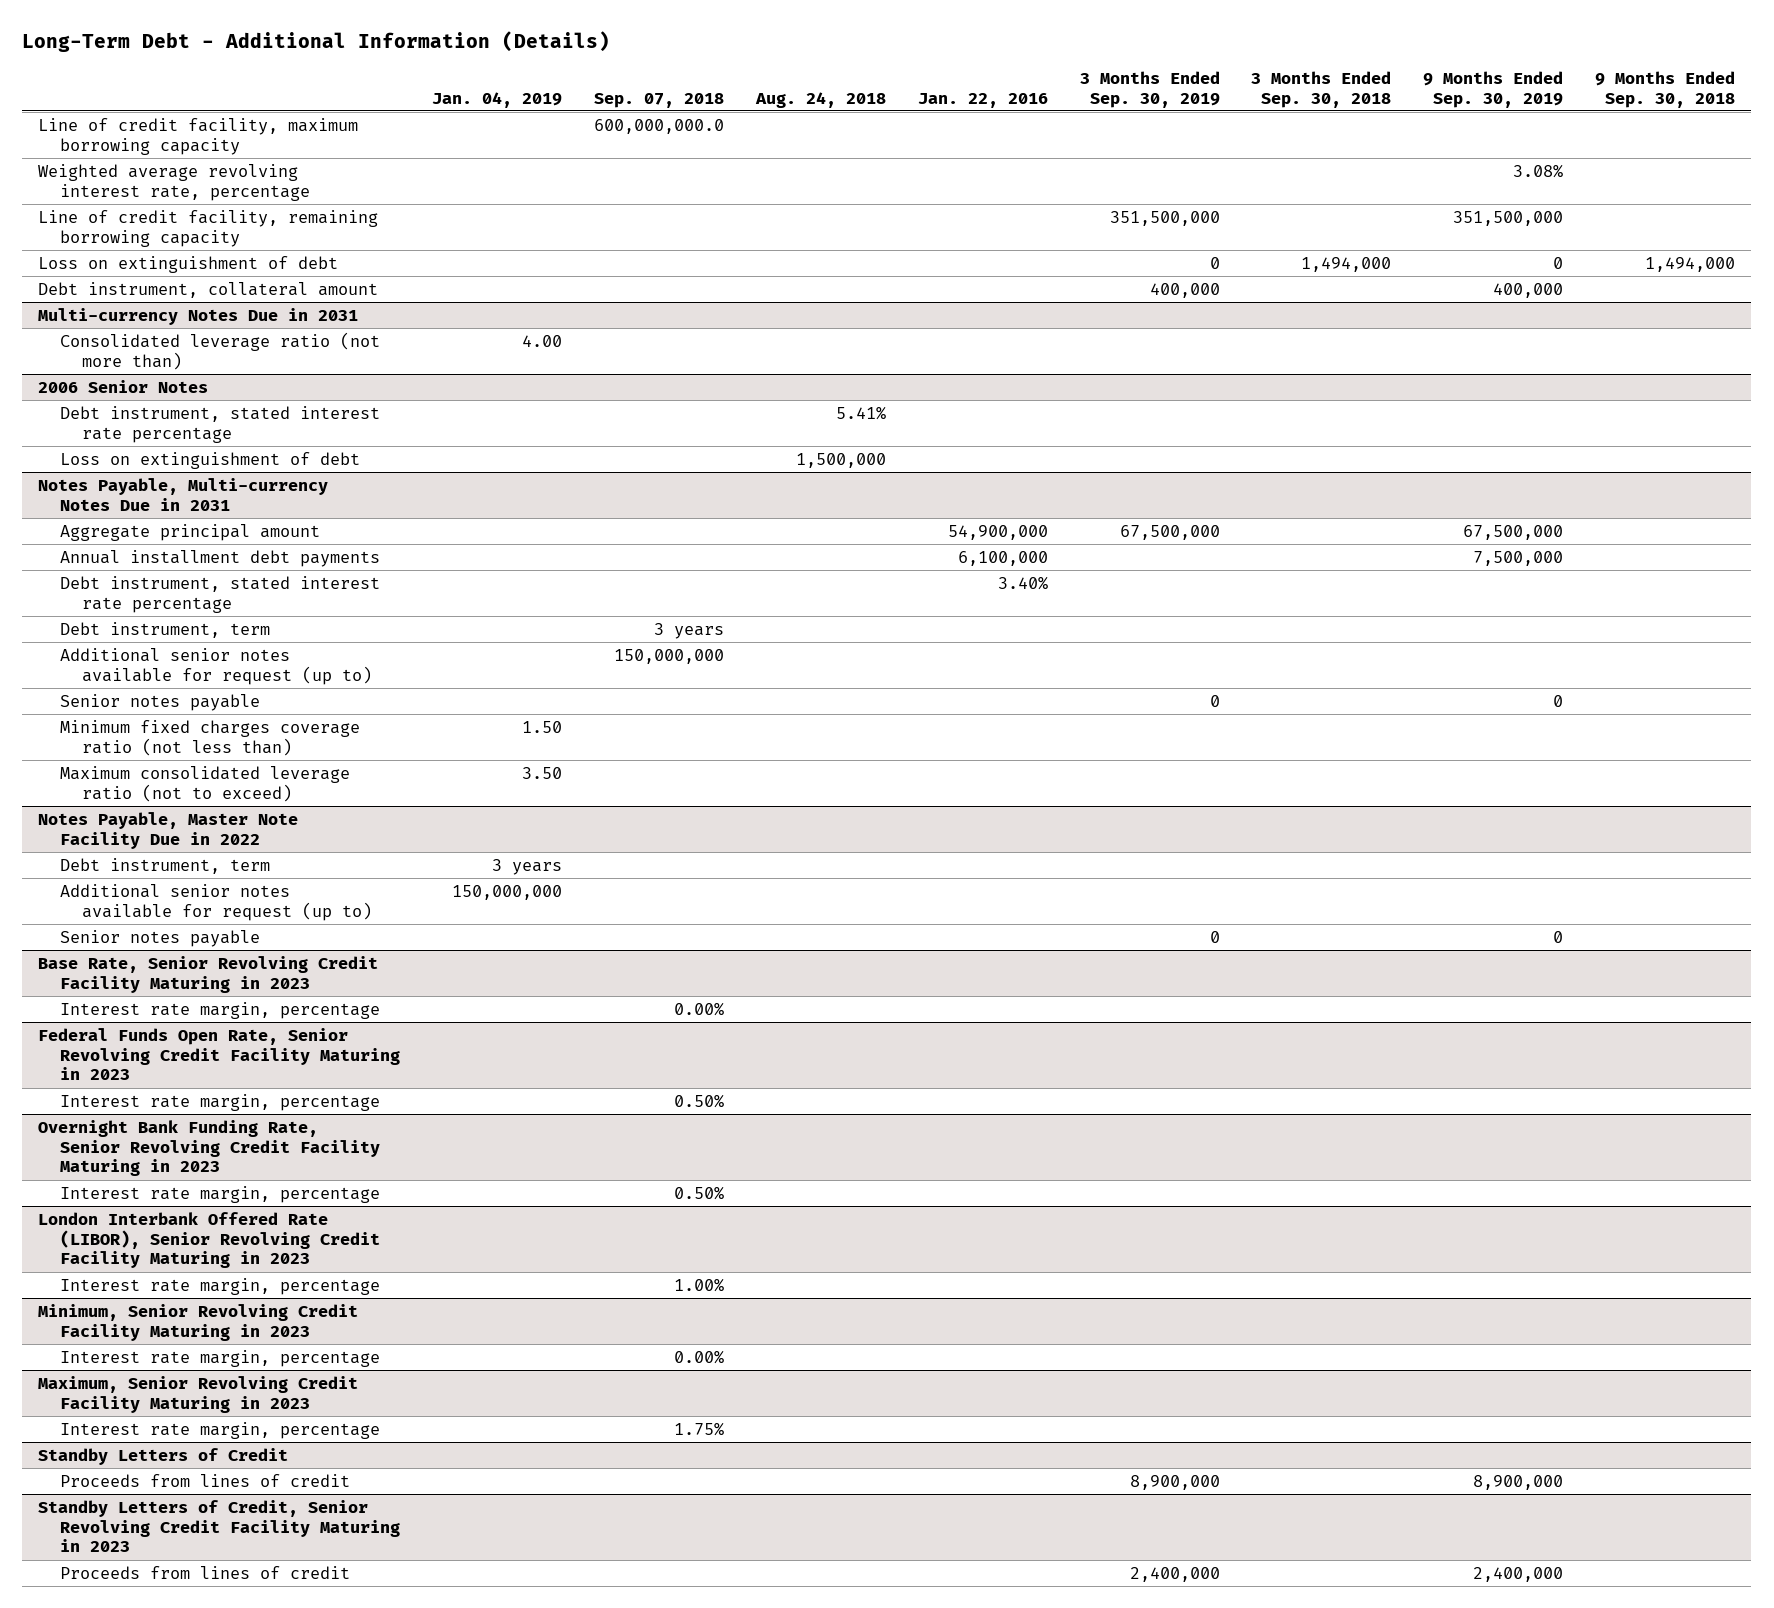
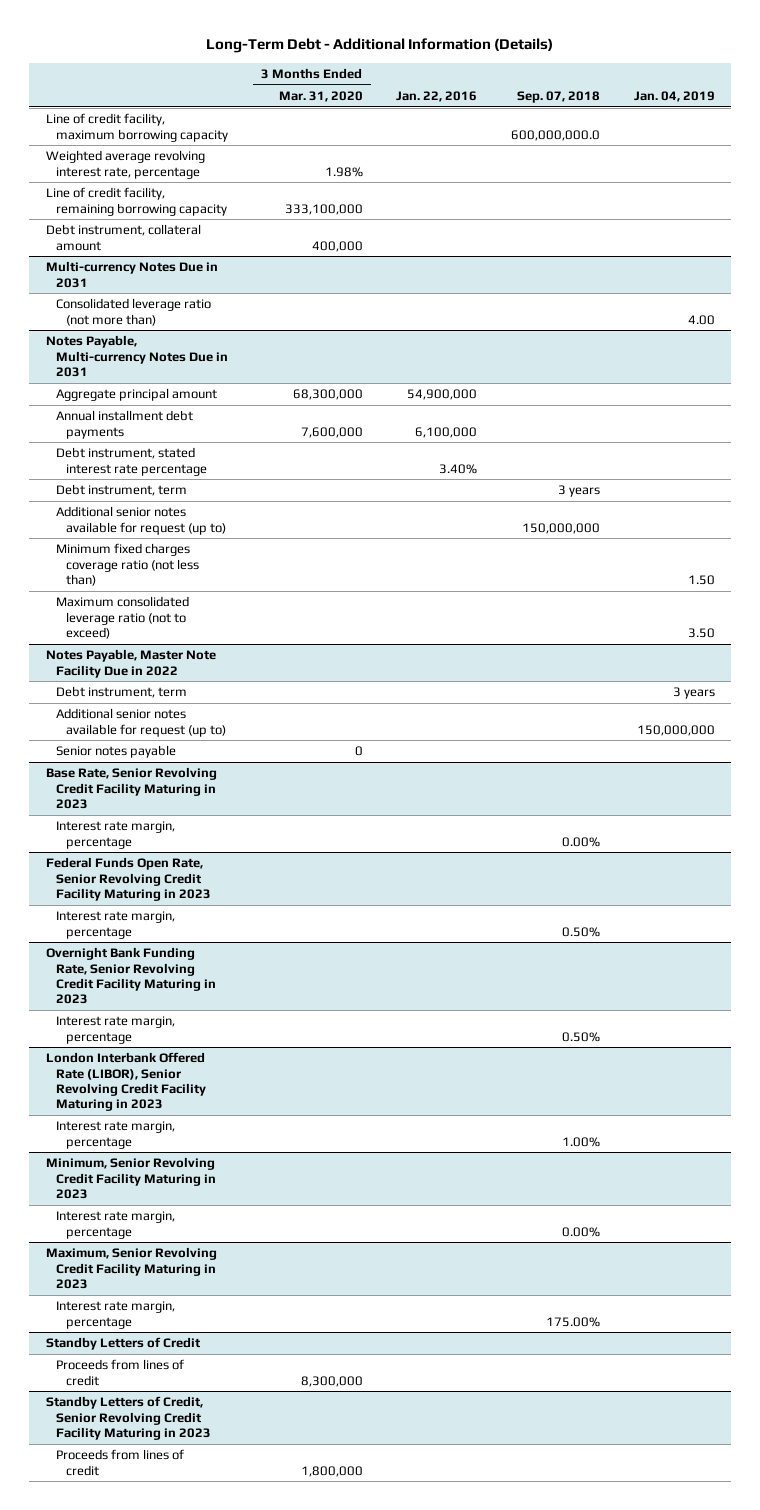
- | Jan. 04, 2019 | Sep. 07, 2018 | Aug. 24, 2018 | Jan. 22, 2016 | 3 Months Ended Sep. 30, 2019 | 3 Months Ended Sep. 30, 2018 | 9 Months Ended Sep. 30, 2019 | 9 Months Ended Sep. 30, 2018
+ | 3 Months Ended Mar. 31, 2020 | Jan. 22, 2016 | Sep. 07, 2018 | Jan. 04, 2019
- Loss on extinguishment of debt | | | | | 0 | 1,494,000 | 0 | 1,494,000
- 2006 Senior Notes
- Debt instrument, stated interest rate percentage | | | 5.41% | | | | |
- Loss on extinguishment of debt | | | 1,500,000 | | | | |
@ Notes Payable, Multi-currency Notes Due in 2031
- Senior notes payable | | | | | 0 | | 0 |
@ Maximum, Senior Revolving Credit Facility Maturing in 2023
- Interest rate margin, percentage | | 1.75% | | | | | |
+ Interest rate margin, percentage | | | 175.00% |

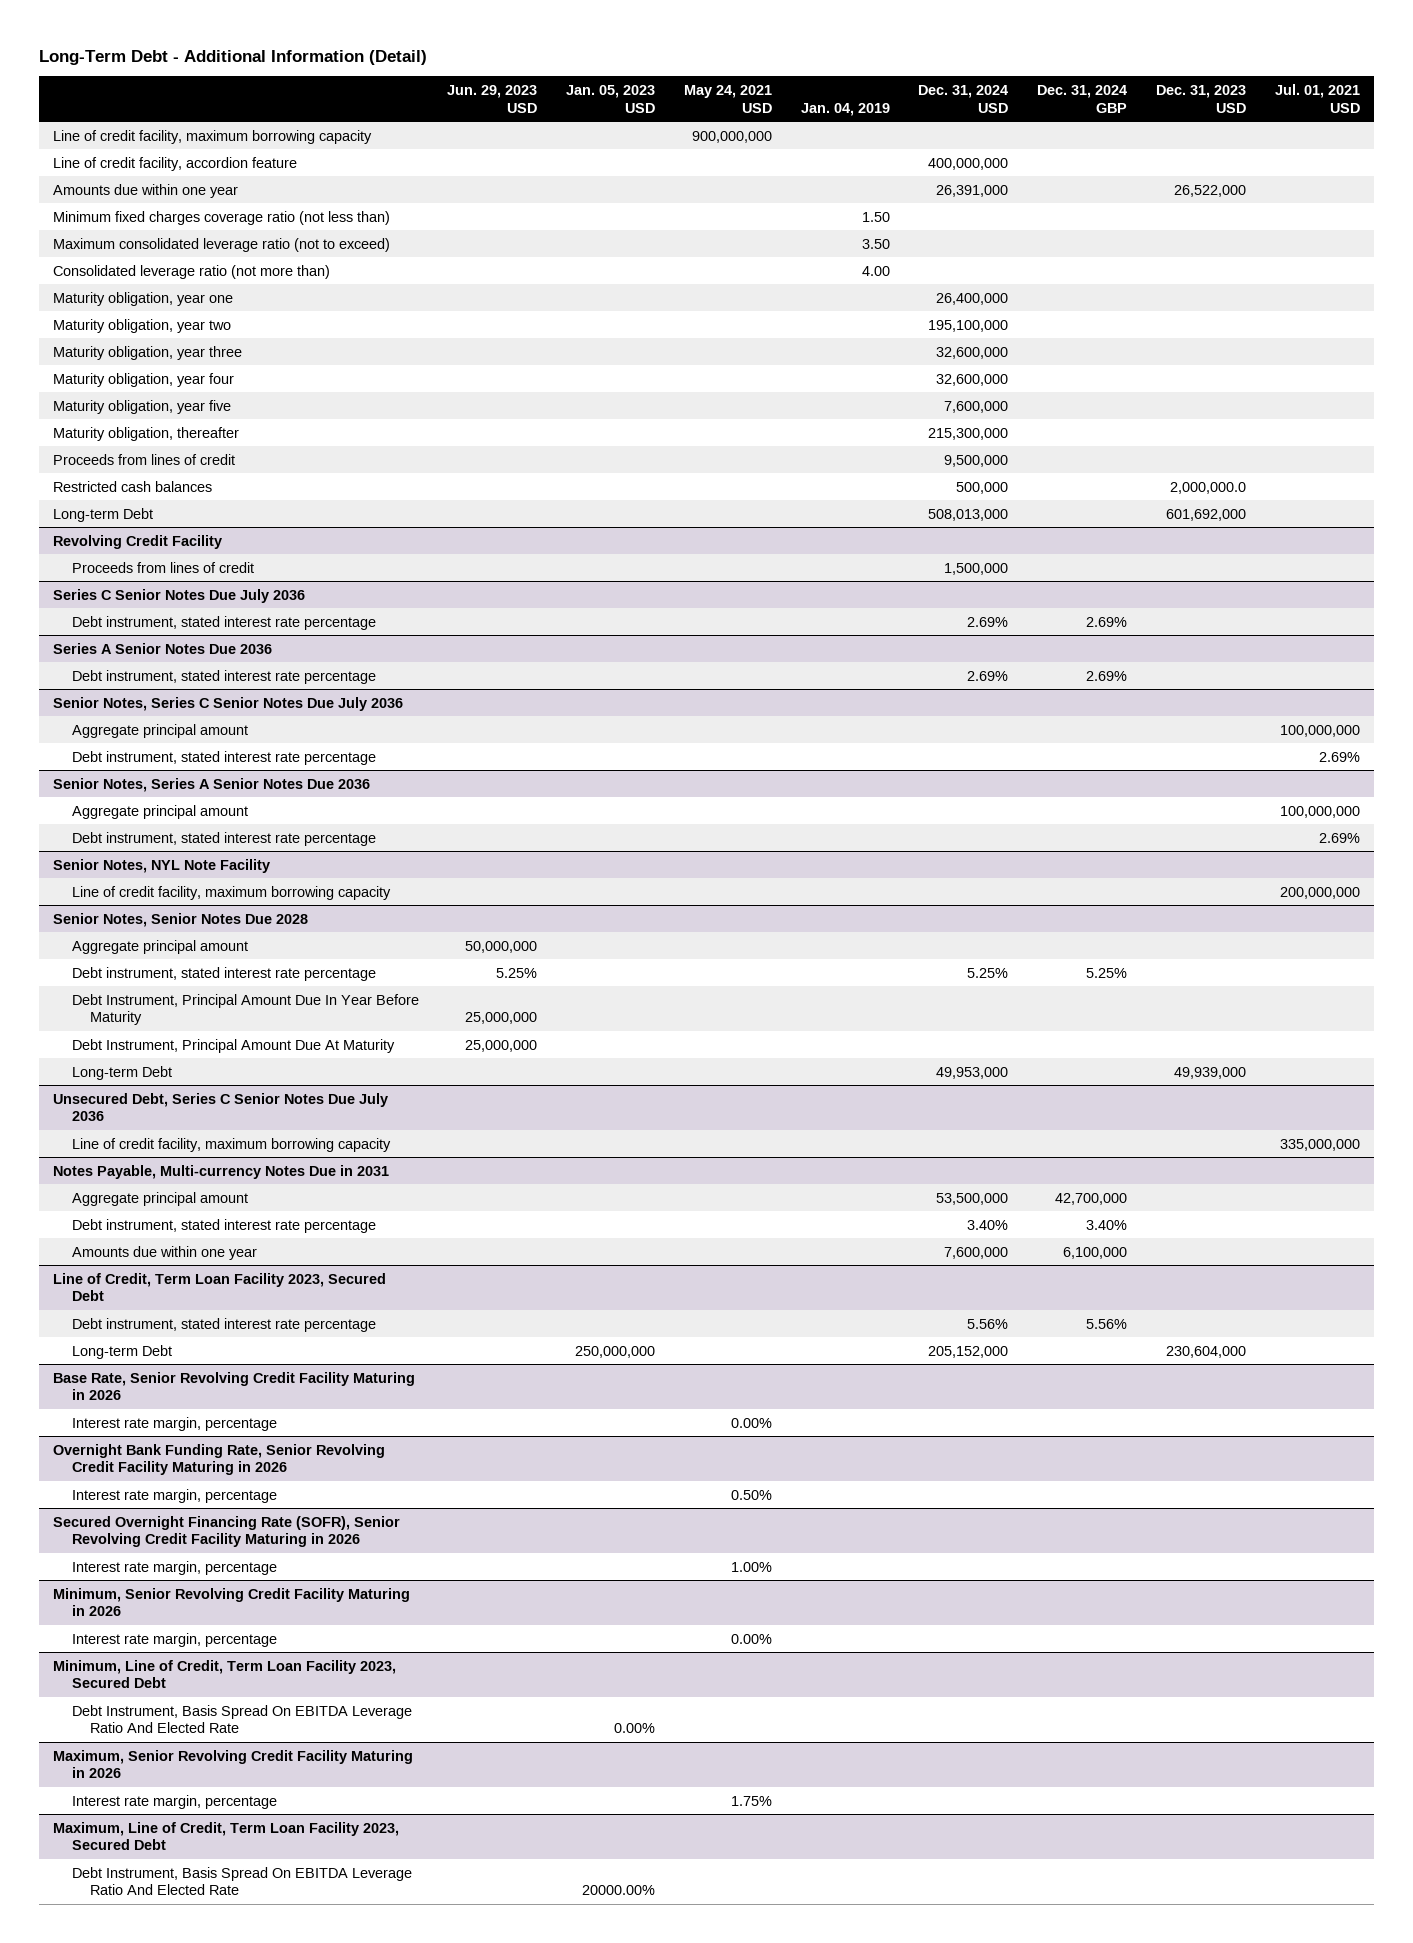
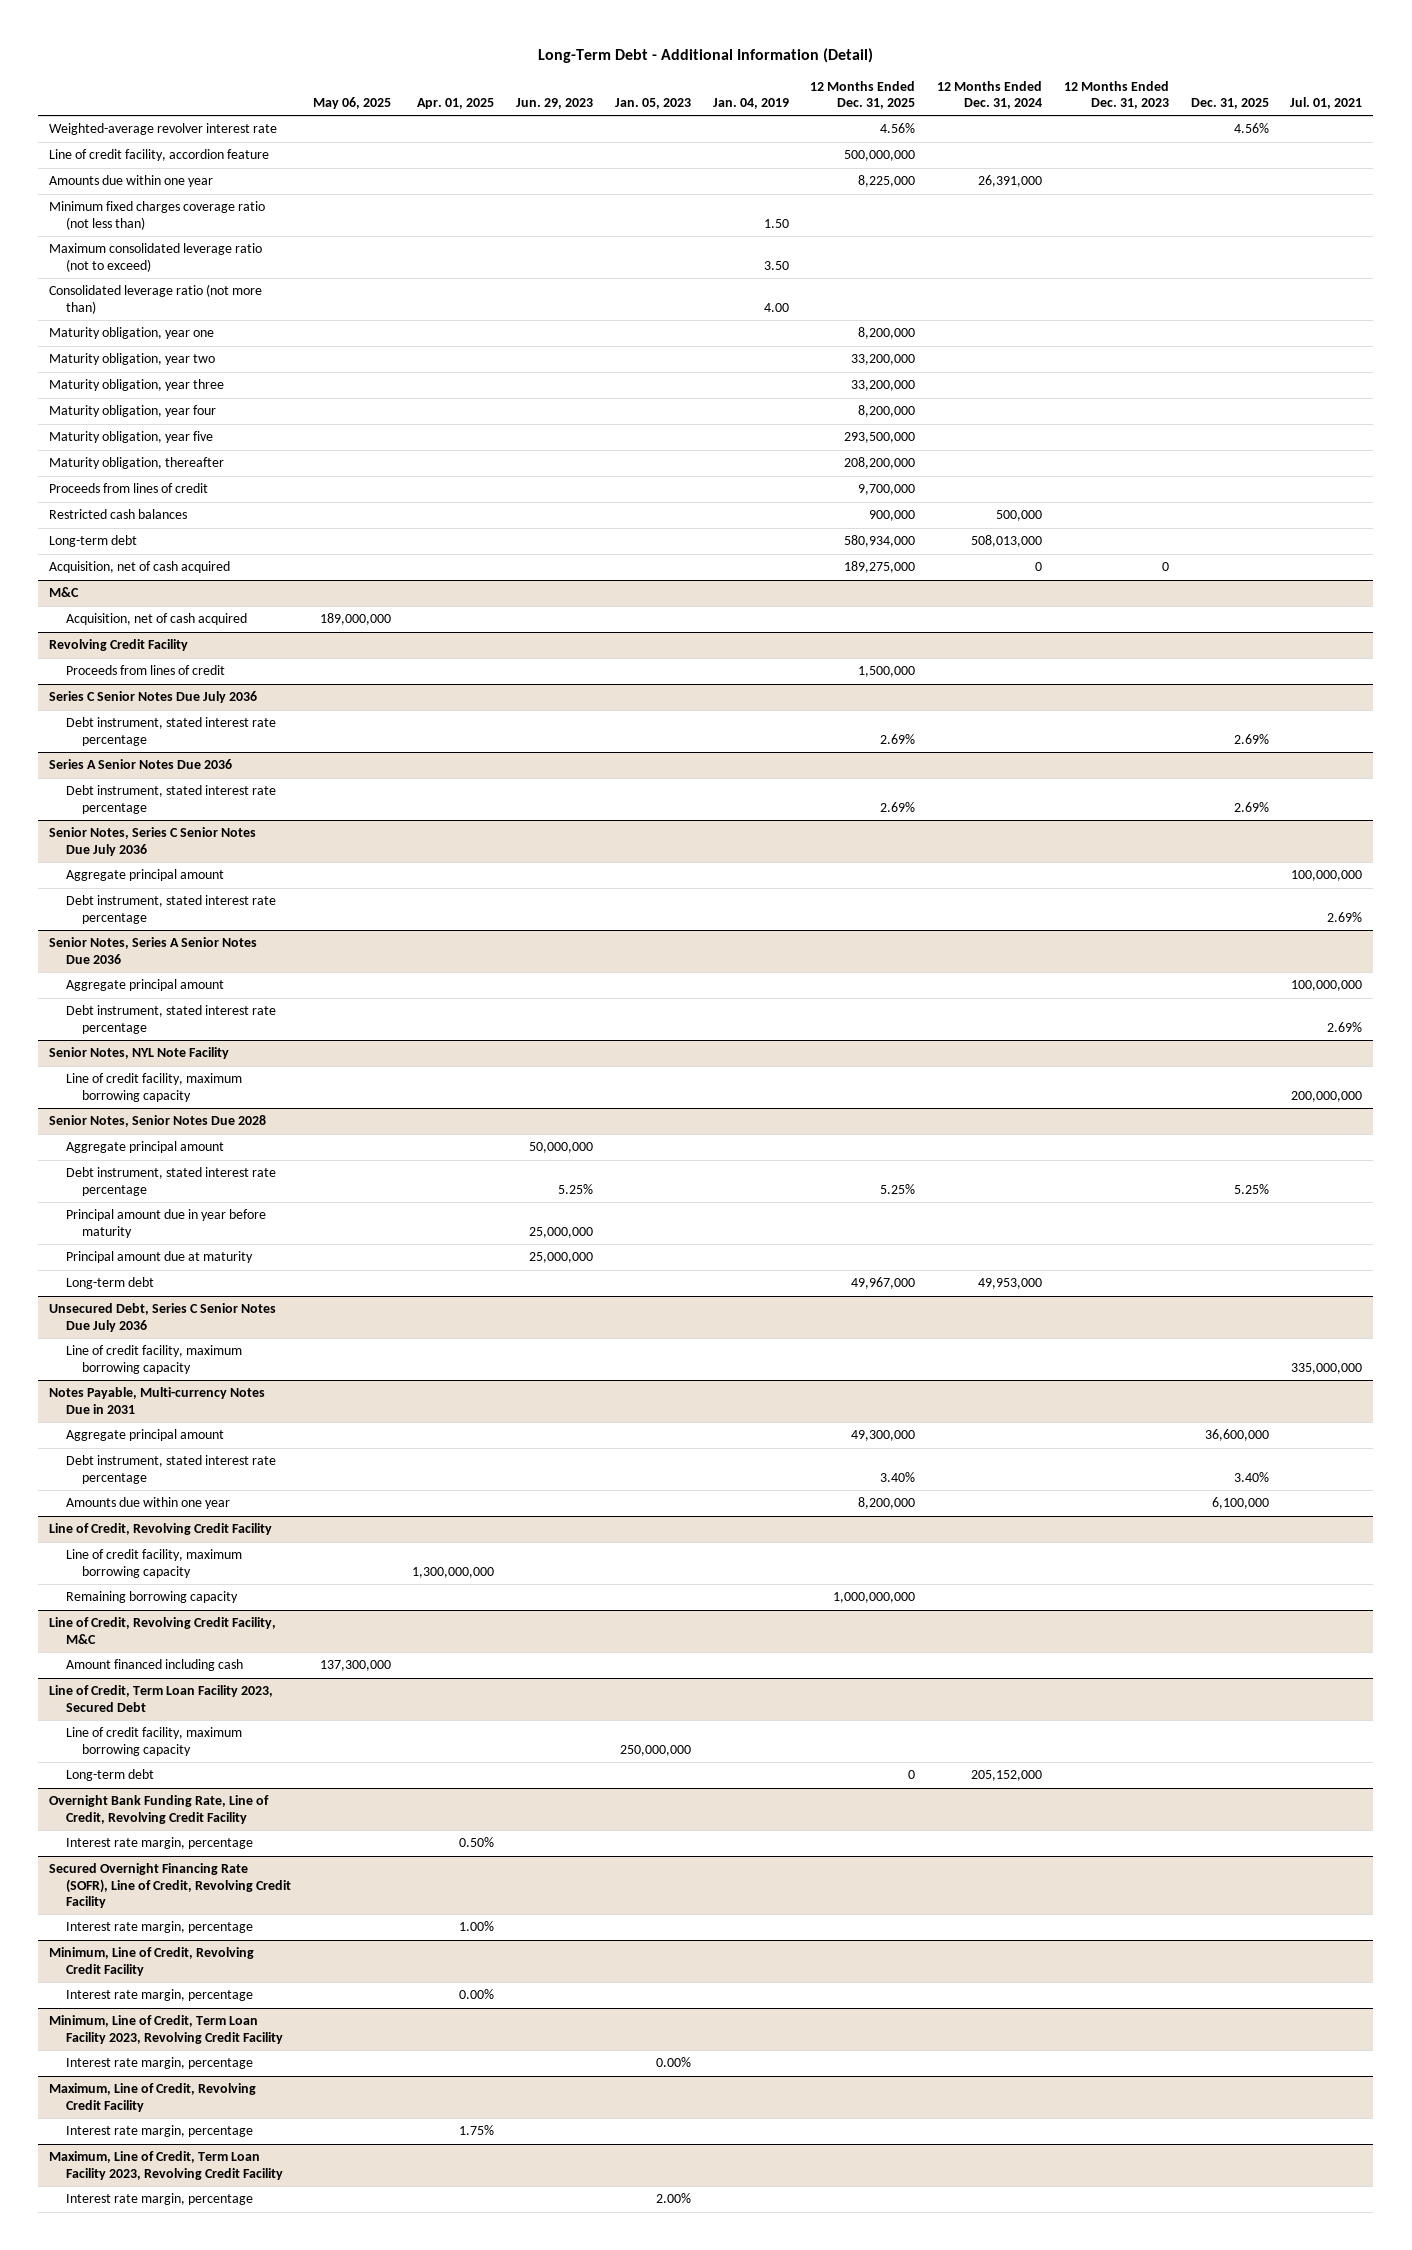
- | Jun. 29, 2023 USD | Jan. 05, 2023 USD | May 24, 2021 USD | Jan. 04, 2019 | Dec. 31, 2024 USD | Dec. 31, 2024 GBP | Dec. 31, 2023 USD | Jul. 01, 2021 USD
+ | May 06, 2025 | Apr. 01, 2025 | Jun. 29, 2023 | Jan. 05, 2023 | Jan. 04, 2019 | 12 Months Ended Dec. 31, 2025 | 12 Months Ended Dec. 31, 2024 | 12 Months Ended Dec. 31, 2023 | Dec. 31, 2025 | Jul. 01, 2021
- Line of credit facility, maximum borrowing capacity | | | 900,000,000 | | | | |
+ Weighted-average revolver interest rate | | | | | | 4.56% | | | 4.56% |
- Long-term Debt | | | | | 508,013,000 | | 601,692,000 |
+ Long-term debt | | | | | | 580,934,000 | 508,013,000 | | |
+ Acquisition, net of cash acquired | | | | | | 189,275,000 | 0 | 0 | |
+ M&C
+ Acquisition, net of cash acquired | 189,000,000 | | | | | | | | |
@ Senior Notes, Senior Notes Due 2028
- Debt Instrument, Principal Amount Due In Year Before Maturity | 25,000,000 | | | | | | |
- Debt Instrument, Principal Amount Due At Maturity | 25,000,000 | | | | | | |
- Long-term Debt | | | | | 49,953,000 | | 49,939,000 |
+ Principal amount due in year before maturity | | | 25,000,000 | | | | | | |
+ Principal amount due at maturity | | | 25,000,000 | | | | | | |
+ Long-term debt | | | | | | 49,967,000 | 49,953,000 | | |
+ Line of Credit, Revolving Credit Facility
+ Line of credit facility, maximum borrowing capacity | | 1,300,000,000 | | | | | | | |
+ Remaining borrowing capacity | | | | | | 1,000,000,000 | | | |
+ Line of Credit, Revolving Credit Facility, M&C
+ Amount financed including cash | 137,300,000 | | | | | | | | |
@ Line of Credit, Term Loan Facility 2023, Secured Debt
- Debt instrument, stated interest rate percentage | | | | | 5.56% | 5.56% | |
- Long-term Debt | | 250,000,000 | | | 205,152,000 | | 230,604,000 |
- Base Rate, Senior Revolving Credit Facility Maturing in 2026
- Interest rate margin, percentage | | | 0.00% | | | | |
- Overnight Bank Funding Rate, Senior Revolving Credit Facility Maturing in 2026
@ Line of Credit, Term Loan Facility 2023, Secured Debt
+ Line of credit facility, maximum borrowing capacity | | | | 250,000,000 | | | | | |
+ Long-term debt | | | | | | 0 | 205,152,000 | | |
+ Overnight Bank Funding Rate, Line of Credit, Revolving Credit Facility
- Secured Overnight Financing Rate (SOFR), Senior Revolving Credit Facility Maturing in 2026
+ Secured Overnight Financing Rate (SOFR), Line of Credit, Revolving Credit Facility
- Minimum, Senior Revolving Credit Facility Maturing in 2026
- Interest rate margin, percentage | | | 0.00% | | | | |
- Minimum, Line of Credit, Term Loan Facility 2023, Secured Debt
- Debt Instrument, Basis Spread On EBITDA Leverage Ratio And Elected Rate | | 0.00% | | | | | |
- Maximum, Senior Revolving Credit Facility Maturing in 2026
- Interest rate margin, percentage | | | 1.75% | | | | |
- Maximum, Line of Credit, Term Loan Facility 2023, Secured Debt
- Debt Instrument, Basis Spread On EBITDA Leverage Ratio And Elected Rate | | 20000.00% | | | | | |
+ Minimum, Line of Credit, Revolving Credit Facility
+ Interest rate margin, percentage | | 0.00% | | | | | | | |
+ Minimum, Line of Credit, Term Loan Facility 2023, Revolving Credit Facility
+ Interest rate margin, percentage | | | | 0.00% | | | | | |
+ Maximum, Line of Credit, Revolving Credit Facility
+ Interest rate margin, percentage | | 1.75% | | | | | | | |
+ Maximum, Line of Credit, Term Loan Facility 2023, Revolving Credit Facility
+ Interest rate margin, percentage | | | | 2.00% | | | | | |

